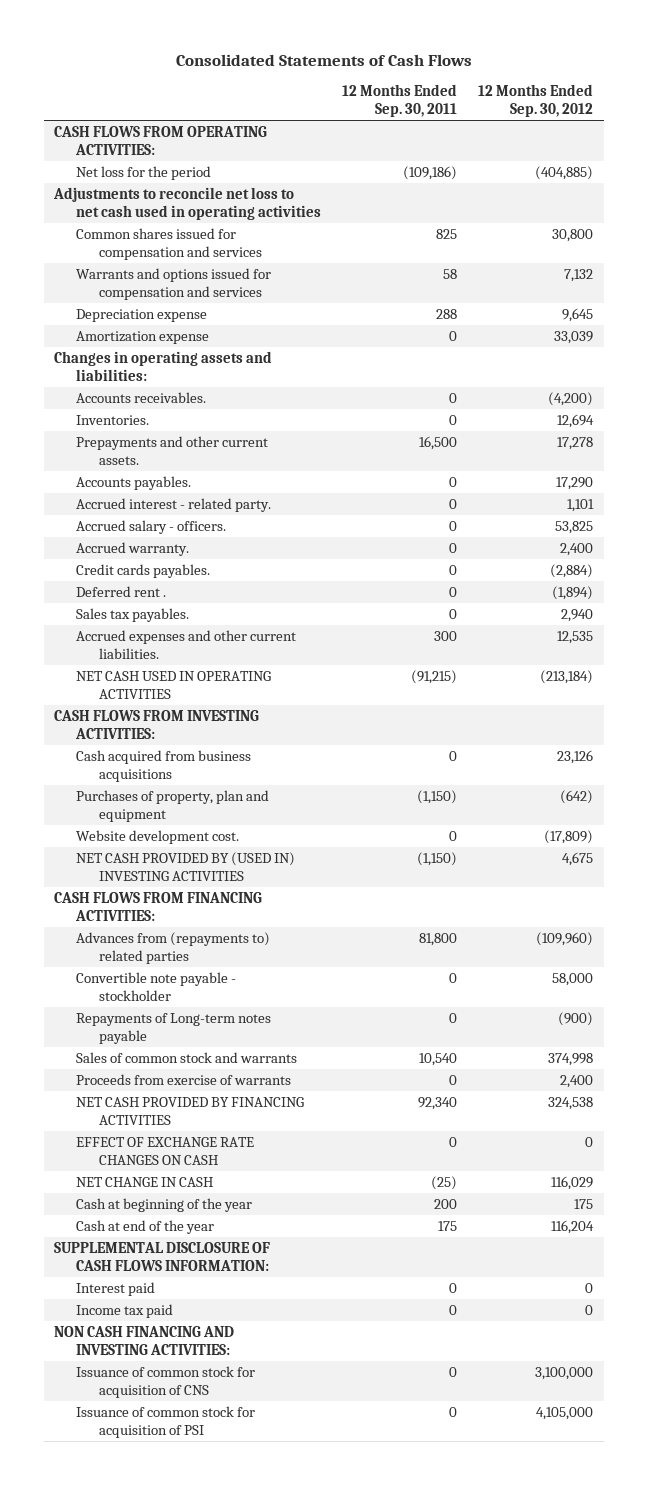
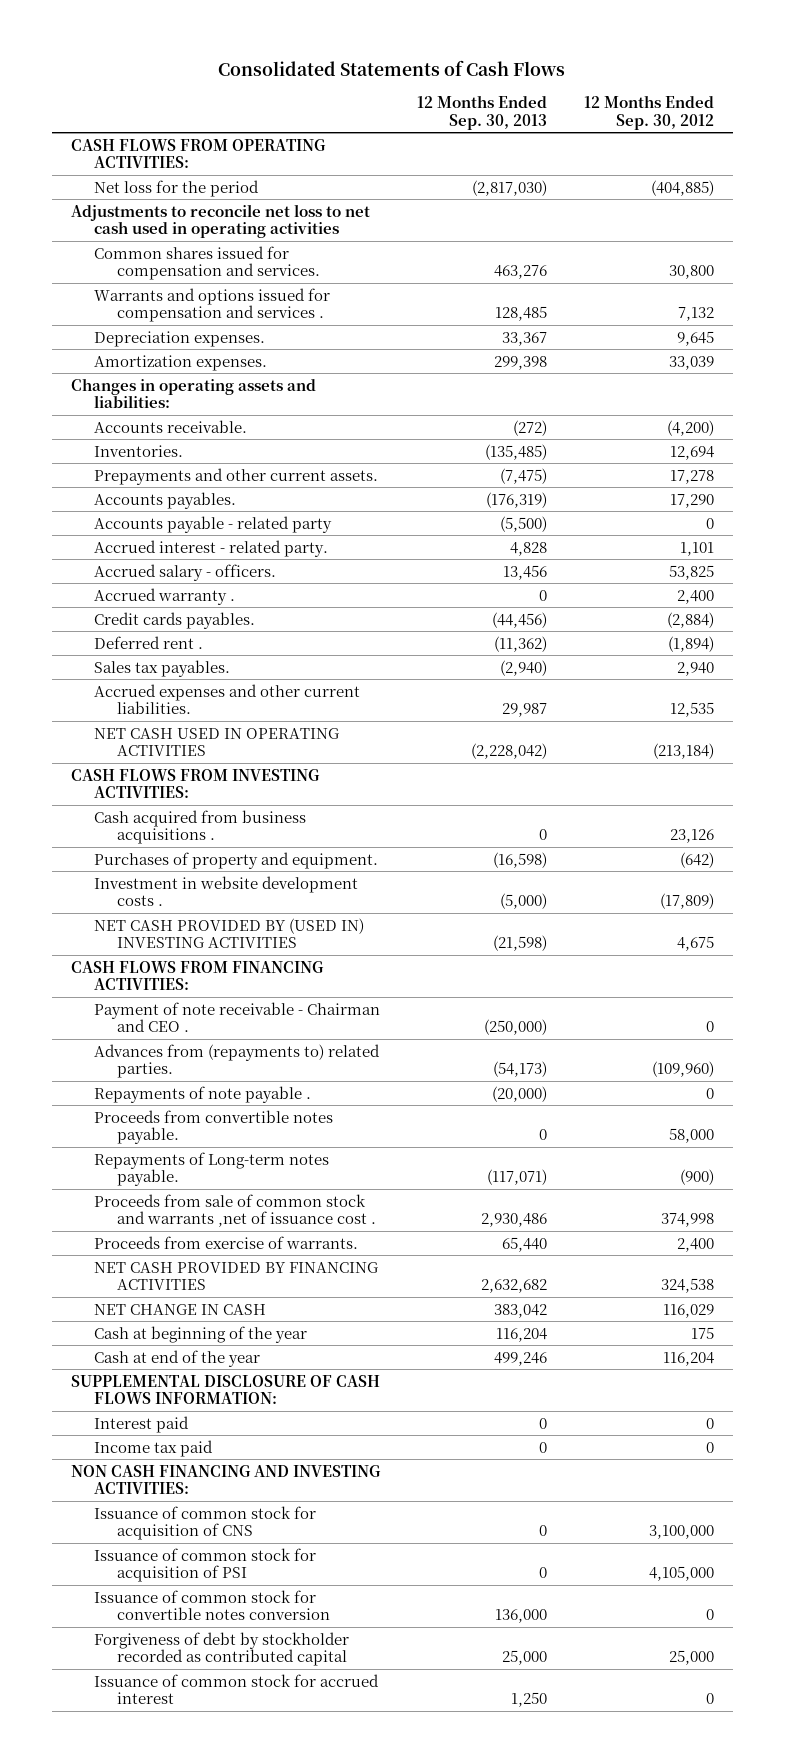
- | 12 Months Ended Sep. 30, 2011 | 12 Months Ended Sep. 30, 2012
+ | 12 Months Ended Sep. 30, 2013 | 12 Months Ended Sep. 30, 2012
- Common shares issued for compensation and services | 825 | 30,800
- Warrants and options issued for compensation and services | 58 | 7,132
- Depreciation expense | 288 | 9,645
- Amortization expense | 0 | 33,039
+ Common shares issued for compensation and services. | 463,276 | 30,800
+ Warrants and options issued for compensation and services . | 128,485 | 7,132
+ Depreciation expenses. | 33,367 | 9,645
+ Amortization expenses. | 299,398 | 33,039
- Accounts receivables. | 0 | (4,200)
+ Accounts receivable. | (272) | (4,200)
+ Accounts payable - related party | (5,500) | 0
- Accrued warranty. | 0 | 2,400
+ Accrued warranty . | 0 | 2,400
- Cash acquired from business acquisitions | 0 | 23,126
- Purchases of property, plan and equipment | (1,150) | (642)
- Website development cost. | 0 | (17,809)
+ Cash acquired from business acquisitions . | 0 | 23,126
+ Purchases of property and equipment. | (16,598) | (642)
+ Investment in website development costs . | (5,000) | (17,809)
- Advances from (repayments to) related parties | 81,800 | (109,960)
- Convertible note payable - stockholder | 0 | 58,000
- Repayments of Long-term notes payable | 0 | (900)
- Sales of common stock and warrants | 10,540 | 374,998
- Proceeds from exercise of warrants | 0 | 2,400
+ Payment of note receivable - Chairman and CEO . | (250,000) | 0
+ Advances from (repayments to) related parties. | (54,173) | (109,960)
+ Repayments of note payable . | (20,000) | 0
+ Proceeds from convertible notes payable. | 0 | 58,000
+ Repayments of Long-term notes payable. | (117,071) | (900)
+ Proceeds from sale of common stock and warrants ,net of issuance cost . | 2,930,486 | 374,998
+ Proceeds from exercise of warrants. | 65,440 | 2,400
- EFFECT OF EXCHANGE RATE CHANGES ON CASH | 0 | 0
+ Issuance of common stock for convertible notes conversion | 136,000 | 0
+ Forgiveness of debt by stockholder recorded as contributed capital | 25,000 | 25,000
+ Issuance of common stock for accrued interest | 1,250 | 0

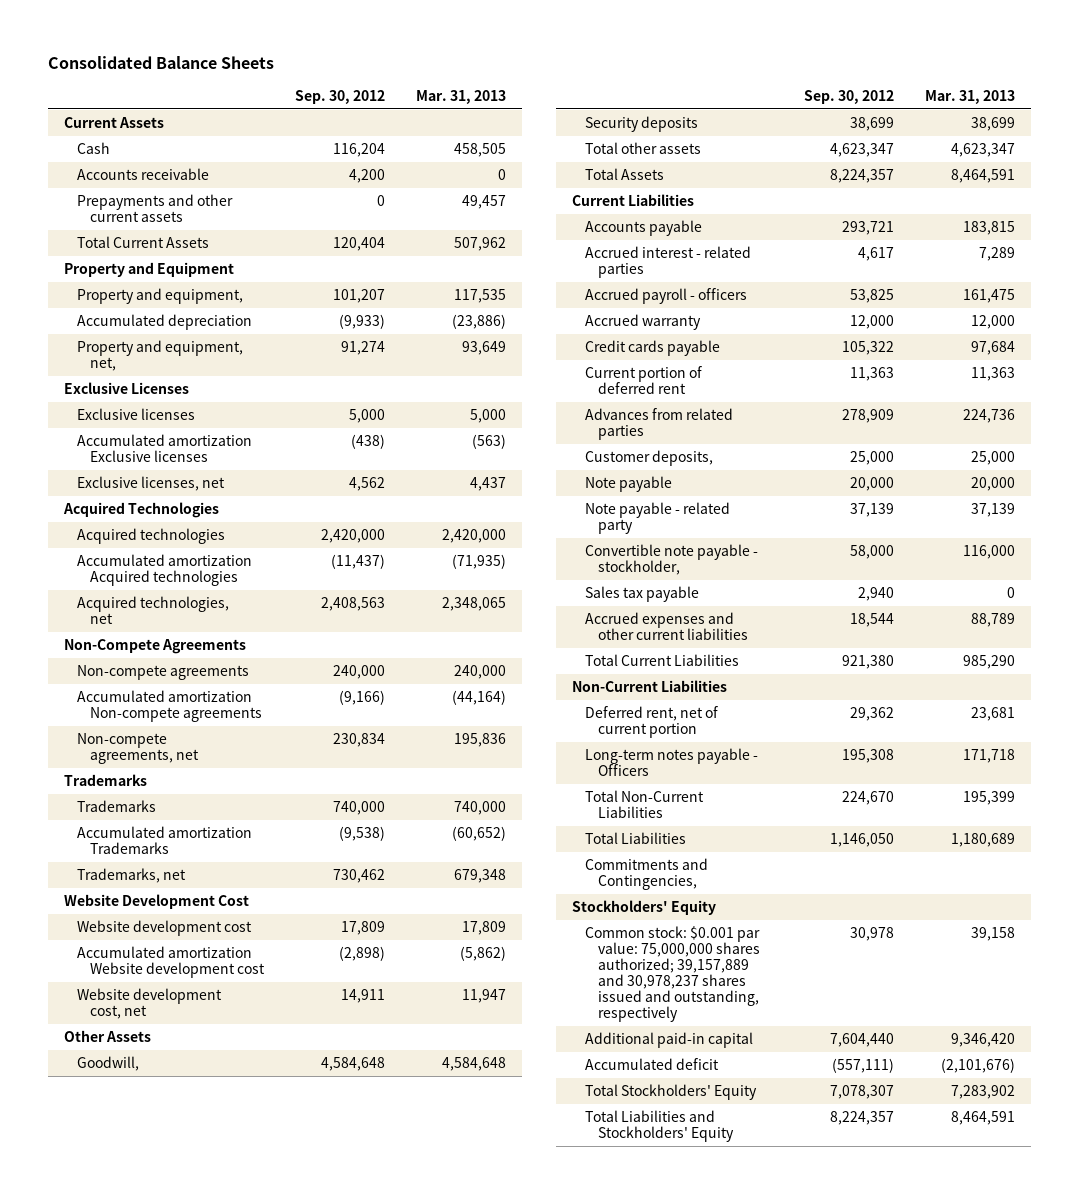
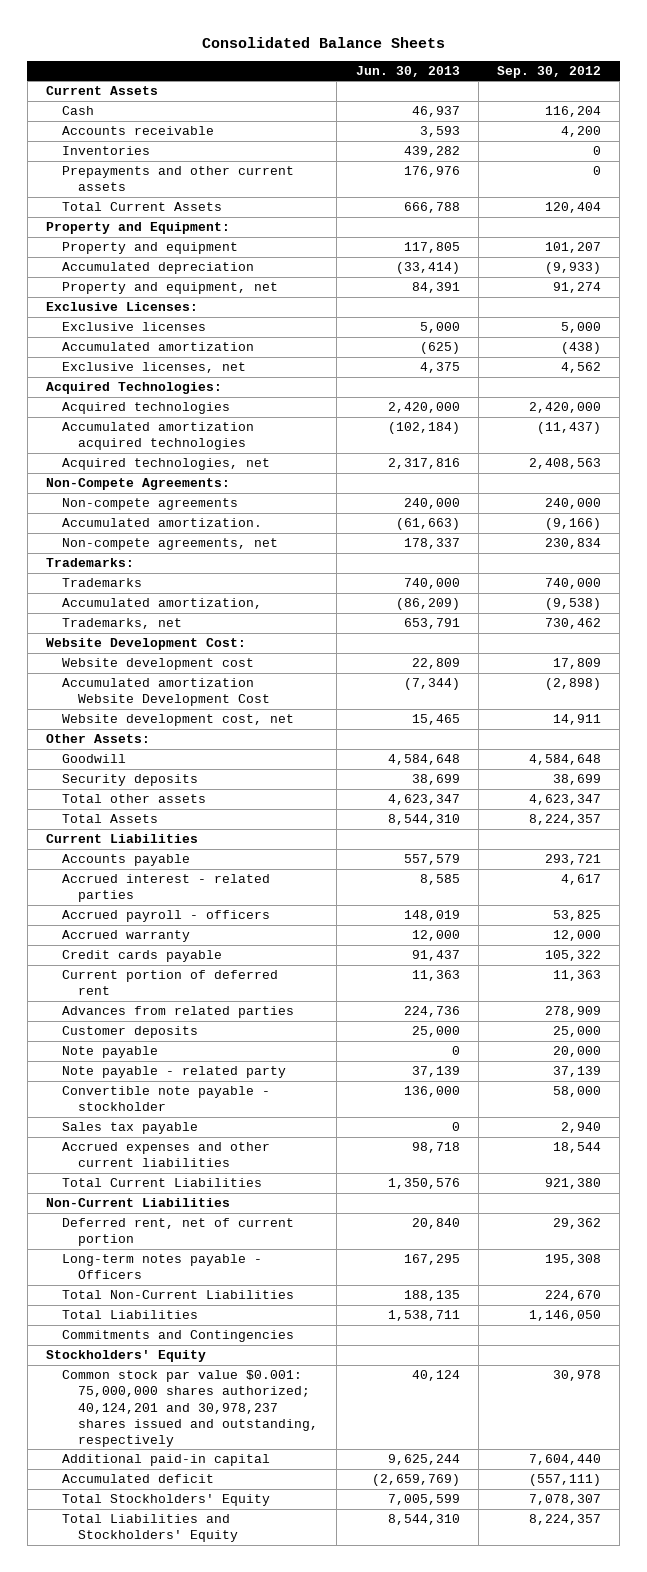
- | Sep. 30, 2012 | Mar. 31, 2013
+ | Jun. 30, 2013 | Sep. 30, 2012
+ Inventories | 439,282 | 0
- Property and Equipment
- Property and equipment, | 101,207 | 117,535
+ Property and Equipment:
+ Property and equipment | 117,805 | 101,207
- Property and equipment, net, | 91,274 | 93,649
- Exclusive Licenses
+ Property and equipment, net | 84,391 | 91,274
+ Exclusive Licenses:
- Accumulated amortization Exclusive licenses | (438) | (563)
+ Accumulated amortization | (625) | (438)
- Acquired Technologies
+ Acquired Technologies:
- Accumulated amortization Acquired technologies | (11,437) | (71,935)
+ Accumulated amortization acquired technologies | (102,184) | (11,437)
- Non-Compete Agreements
+ Non-Compete Agreements:
- Accumulated amortization Non-compete agreements | (9,166) | (44,164)
+ Accumulated amortization. | (61,663) | (9,166)
- Trademarks
+ Trademarks:
- Accumulated amortization Trademarks | (9,538) | (60,652)
+ Accumulated amortization, | (86,209) | (9,538)
- Website Development Cost
+ Website Development Cost:
- Accumulated amortization Website development cost | (2,898) | (5,862)
+ Accumulated amortization Website Development Cost | (7,344) | (2,898)
- Other Assets
- Goodwill, | 4,584,648 | 4,584,648
+ Other Assets:
+ Goodwill | 4,584,648 | 4,584,648
- Customer deposits, | 25,000 | 25,000
+ Customer deposits | 25,000 | 25,000
- Convertible note payable - stockholder, | 58,000 | 116,000
+ Convertible note payable - stockholder | 136,000 | 58,000
- Commitments and Contingencies,
+ Commitments and Contingencies
- Common stock: $0.001 par value: 75,000,000 shares authorized; 39,157,889 and 30,978,237 shares issued and outstanding, respectively | 30,978 | 39,158
+ Common stock par value $0.001: 75,000,000 shares authorized; 40,124,201 and 30,978,237 shares issued and outstanding, respectively | 40,124 | 30,978

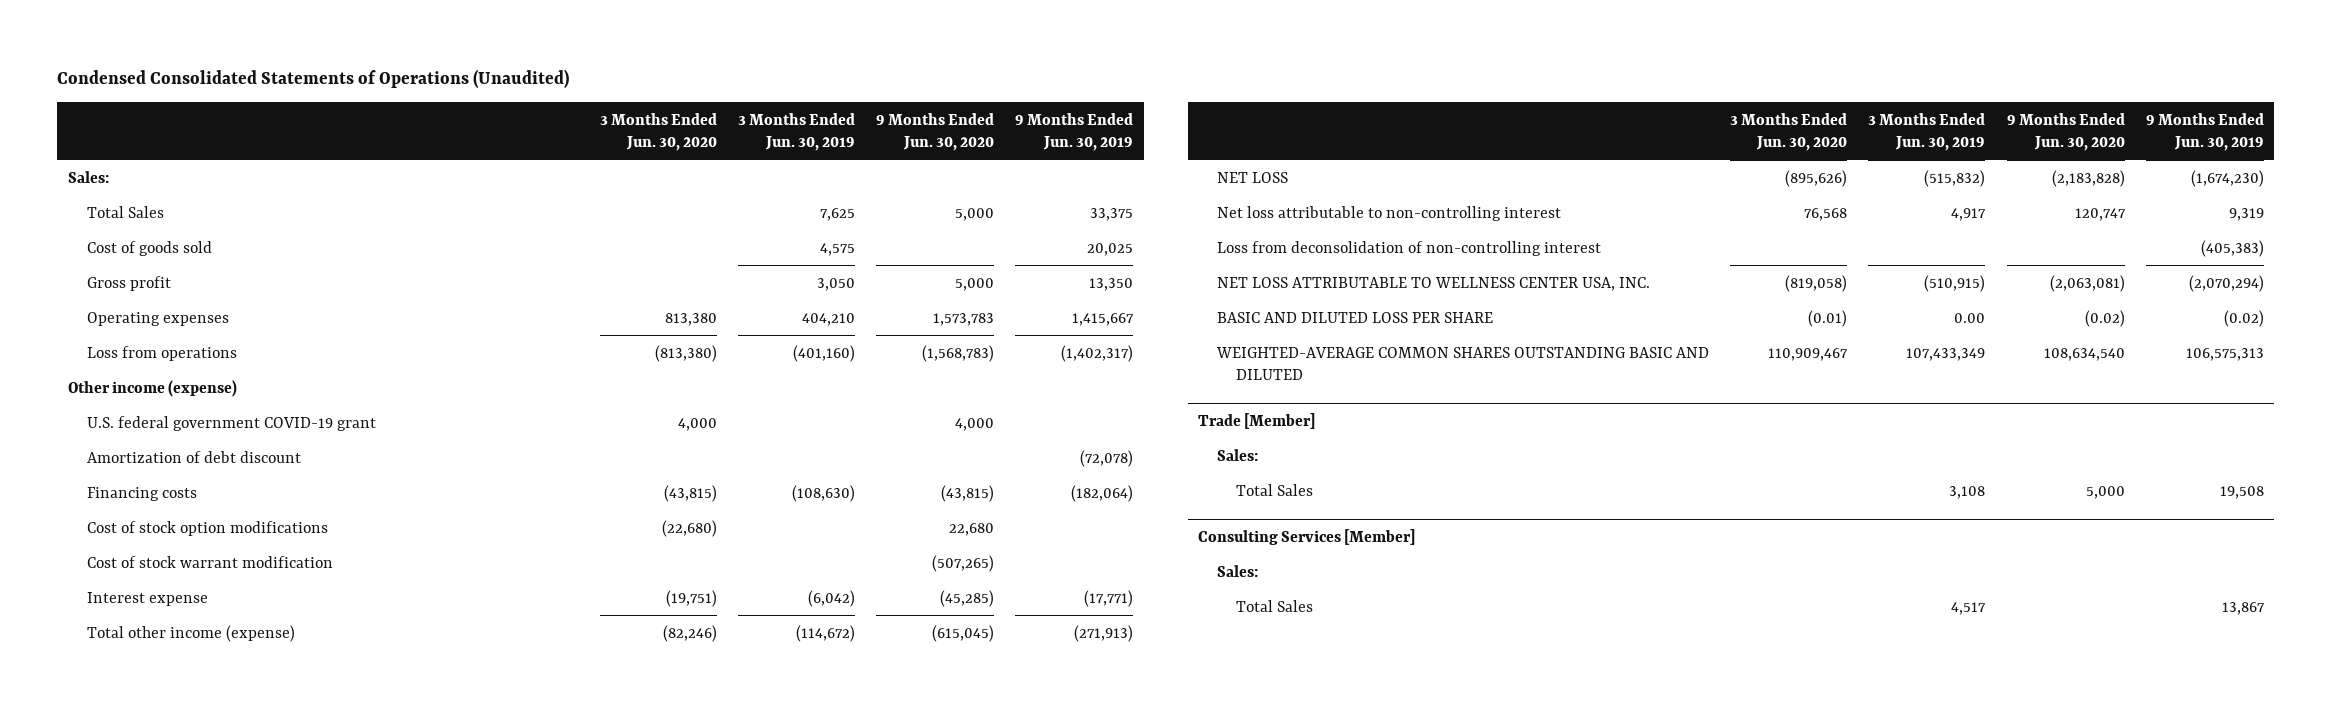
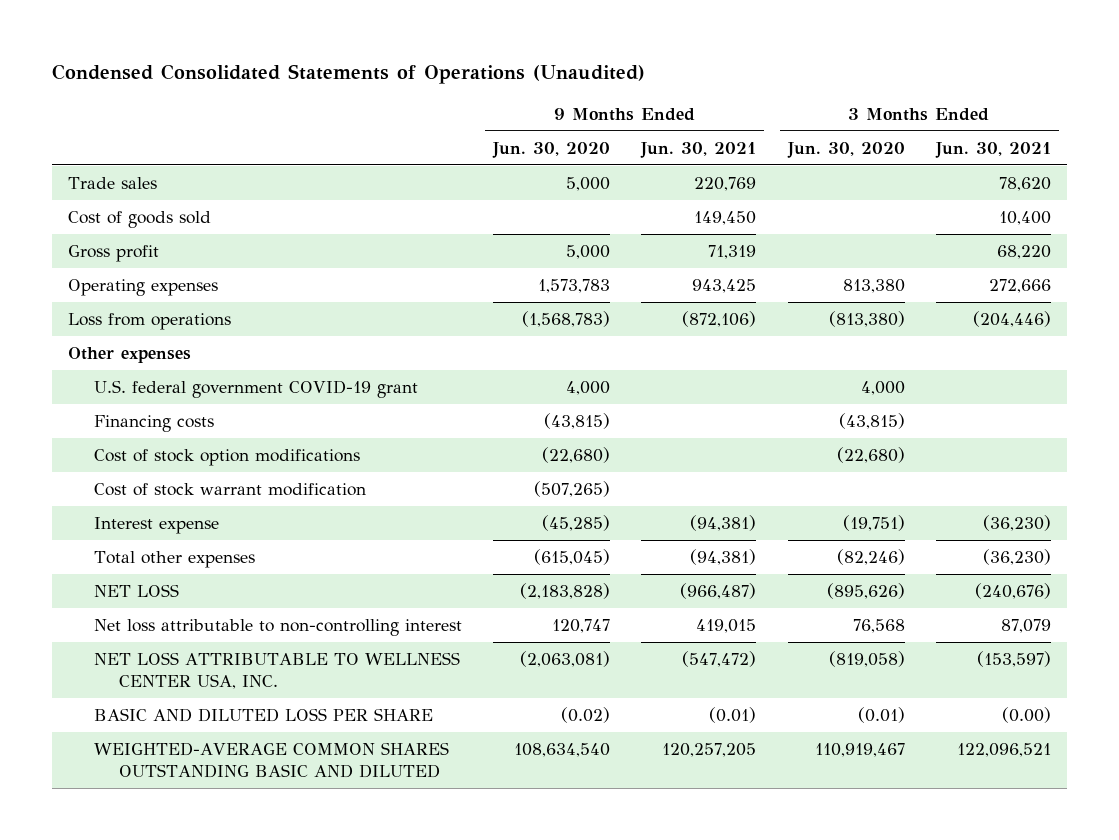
- | 3 Months Ended Jun. 30, 2020 | 3 Months Ended Jun. 30, 2019 | 9 Months Ended Jun. 30, 2020 | 9 Months Ended Jun. 30, 2019
+ | 9 Months Ended Jun. 30, 2020 | 9 Months Ended Jun. 30, 2021 | 3 Months Ended Jun. 30, 2020 | 3 Months Ended Jun. 30, 2021
- Sales:
- Total Sales | | 7,625 | 5,000 | 33,375
+ Trade sales | 5,000 | 220,769 | | 78,620
- Other income (expense)
+ Other expenses
- Amortization of debt discount | | | | (72,078)
- Cost of stock option modifications | (22,680) | | 22,680 |
+ Cost of stock option modifications | (22,680) | | (22,680) |
- Total other income (expense) | (82,246) | (114,672) | (615,045) | (271,913)
+ Total other expenses | (615,045) | (94,381) | (82,246) | (36,230)
- Loss from deconsolidation of non-controlling interest | | | | (405,383)
- WEIGHTED-AVERAGE COMMON SHARES OUTSTANDING BASIC AND DILUTED | 110,909,467 | 107,433,349 | 108,634,540 | 106,575,313
- Trade [Member]
- Sales:
- Total Sales | | 3,108 | 5,000 | 19,508
- Consulting Services [Member]
- Sales:
- Total Sales | | 4,517 | | 13,867
+ WEIGHTED-AVERAGE COMMON SHARES OUTSTANDING BASIC AND DILUTED | 108,634,540 | 120,257,205 | 110,919,467 | 122,096,521

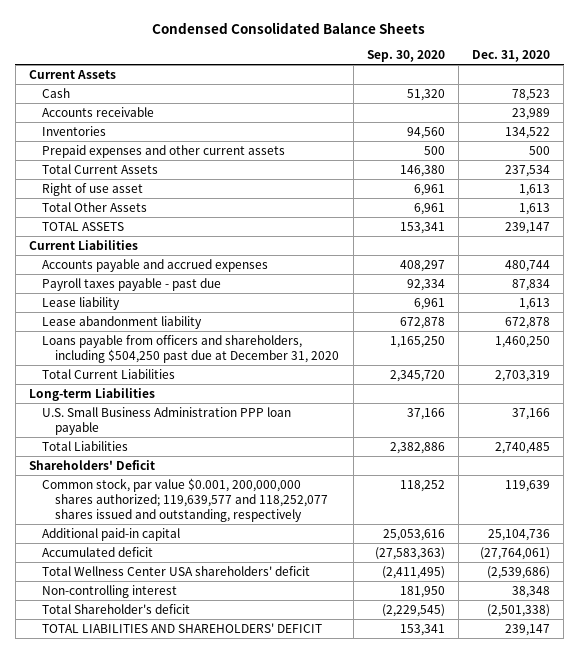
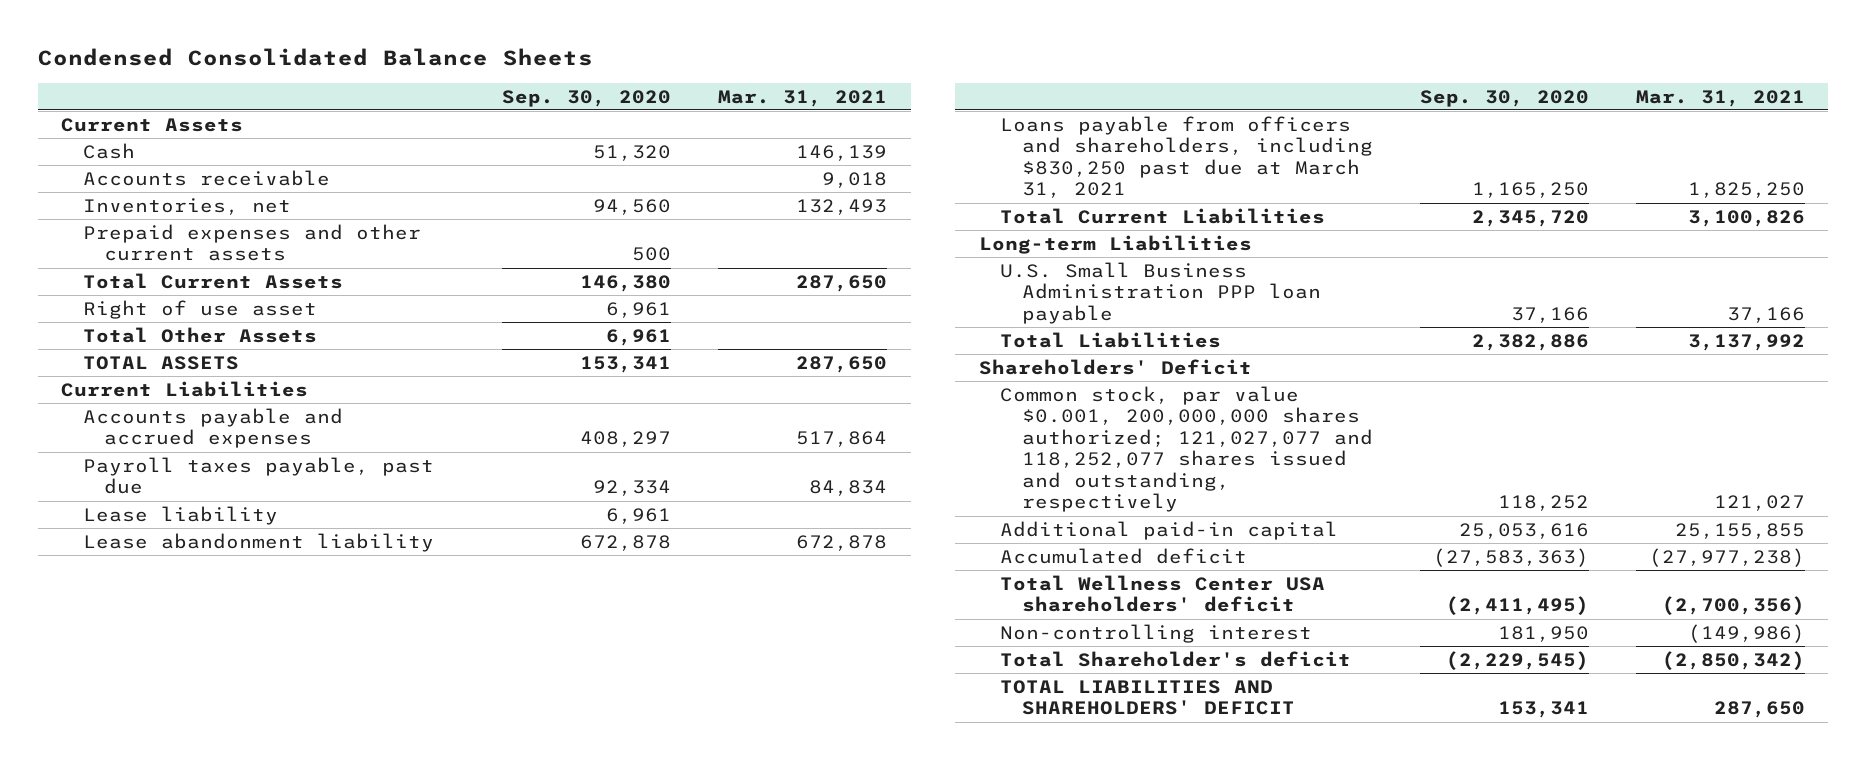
- | Sep. 30, 2020 | Dec. 31, 2020
+ | Sep. 30, 2020 | Mar. 31, 2021
- Inventories | 94,560 | 134,522
+ Inventories, net | 94,560 | 132,493
- Payroll taxes payable - past due | 92,334 | 87,834
+ Payroll taxes payable, past due | 92,334 | 84,834
- Loans payable from officers and shareholders, including $504,250 past due at December 31, 2020 | 1,165,250 | 1,460,250
+ Loans payable from officers and shareholders, including $830,250 past due at March 31, 2021 | 1,165,250 | 1,825,250
- Common stock, par value $0.001, 200,000,000 shares authorized; 119,639,577 and 118,252,077 shares issued and outstanding, respectively | 118,252 | 119,639
+ Common stock, par value $0.001, 200,000,000 shares authorized; 121,027,077 and 118,252,077 shares issued and outstanding, respectively | 118,252 | 121,027

